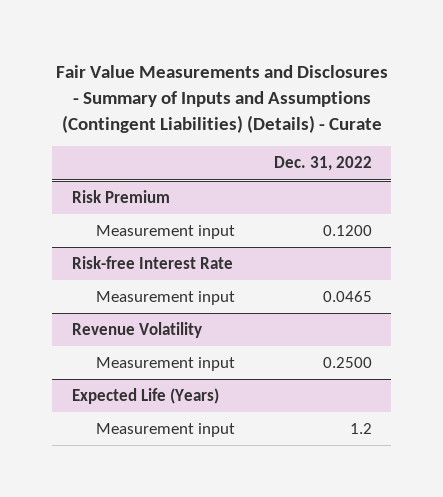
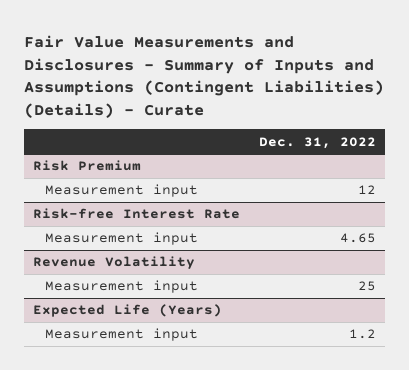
@ Risk Premium
- Measurement input | 0.1200
+ Measurement input | 12
@ Risk-free Interest Rate
- Measurement input | 0.0465
+ Measurement input | 4.65
@ Revenue Volatility
- Measurement input | 0.2500
+ Measurement input | 25

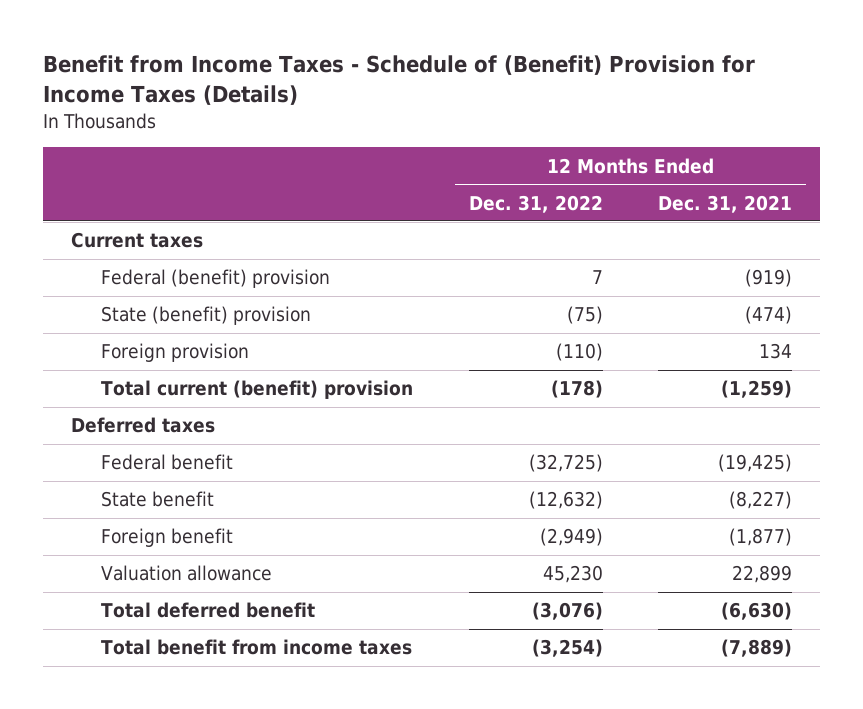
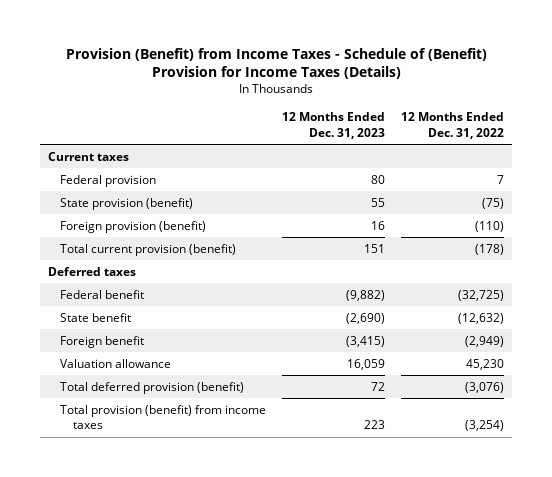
- Benefit from Income Taxes - Schedule of (Benefit) Provision for Income Taxes (Details)
+ Provision (Benefit) from Income Taxes - Schedule of (Benefit) Provision for Income Taxes (Details)
- | 12 Months Ended Dec. 31, 2022 | 12 Months Ended Dec. 31, 2021
+ | 12 Months Ended Dec. 31, 2023 | 12 Months Ended Dec. 31, 2022
- Federal (benefit) provision | 7 | (919)
- State (benefit) provision | (75) | (474)
- Foreign provision | (110) | 134
- Total current (benefit) provision | (178) | (1,259)
+ Federal provision | 80 | 7
+ State provision (benefit) | 55 | (75)
+ Foreign provision (benefit) | 16 | (110)
+ Total current provision (benefit) | 151 | (178)
- Total deferred benefit | (3,076) | (6,630)
- Total benefit from income taxes | (3,254) | (7,889)
+ Total deferred provision (benefit) | 72 | (3,076)
+ Total provision (benefit) from income taxes | 223 | (3,254)

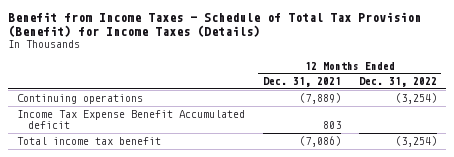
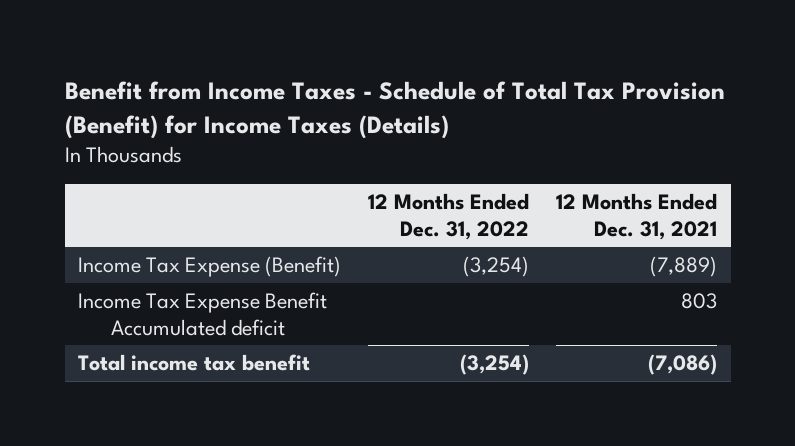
- | 12 Months Ended Dec. 31, 2021 | 12 Months Ended Dec. 31, 2022
+ | 12 Months Ended Dec. 31, 2022 | 12 Months Ended Dec. 31, 2021
- Continuing operations | (7,889) | (3,254)
+ Income Tax Expense (Benefit) | (3,254) | (7,889)

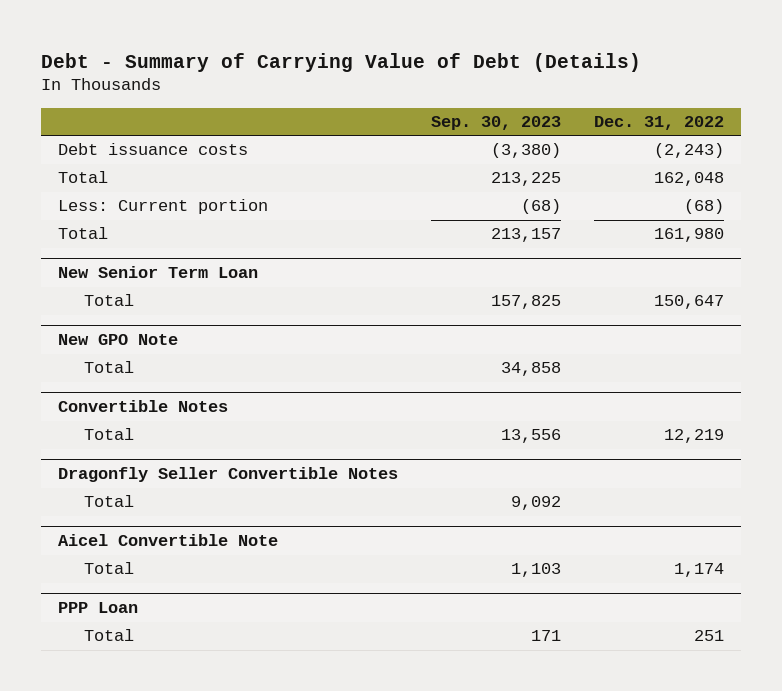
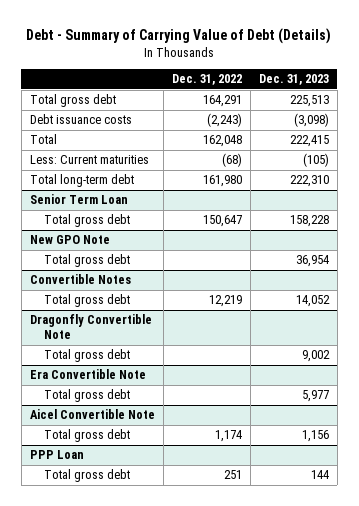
- | Sep. 30, 2023 | Dec. 31, 2022
+ | Dec. 31, 2022 | Dec. 31, 2023
+ Total gross debt | 164,291 | 225,513
- Less: Current portion | (68) | (68)
- Total | 213,157 | 161,980
- New Senior Term Loan
- Total | 157,825 | 150,647
+ Less: Current maturities | (68) | (105)
+ Total long-term debt | 161,980 | 222,310
+ Senior Term Loan
+ Total gross debt | 150,647 | 158,228
@ New GPO Note
- Total | 34,858 |
+ Total gross debt | | 36,954
@ Convertible Notes
- Total | 13,556 | 12,219
- Dragonfly Seller Convertible Notes
- Total | 9,092 |
@ Convertible Notes
+ Total gross debt | 12,219 | 14,052
+ Dragonfly Convertible Note
+ Total gross debt | | 9,002
+ Era Convertible Note
+ Total gross debt | | 5,977
@ Aicel Convertible Note
- Total | 1,103 | 1,174
+ Total gross debt | 1,174 | 1,156
@ PPP Loan
- Total | 171 | 251
+ Total gross debt | 251 | 144

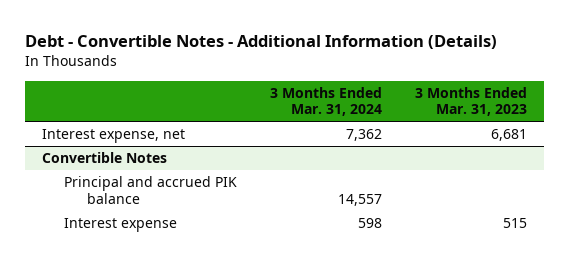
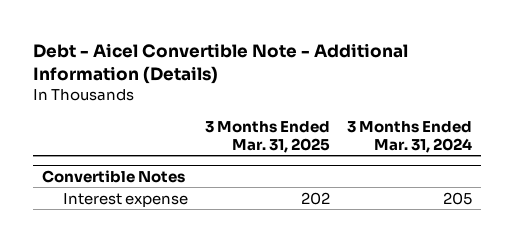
- Debt - Convertible Notes - Additional Information (Details)
+ Debt - Aicel Convertible Note - Additional Information (Details)
- | 3 Months Ended Mar. 31, 2024 | 3 Months Ended Mar. 31, 2023
+ | 3 Months Ended Mar. 31, 2025 | 3 Months Ended Mar. 31, 2024
- Interest expense, net | 7,362 | 6,681
@ Convertible Notes
- Principal and accrued PIK balance | 14,557 |
- Interest expense | 598 | 515
+ Interest expense | 202 | 205

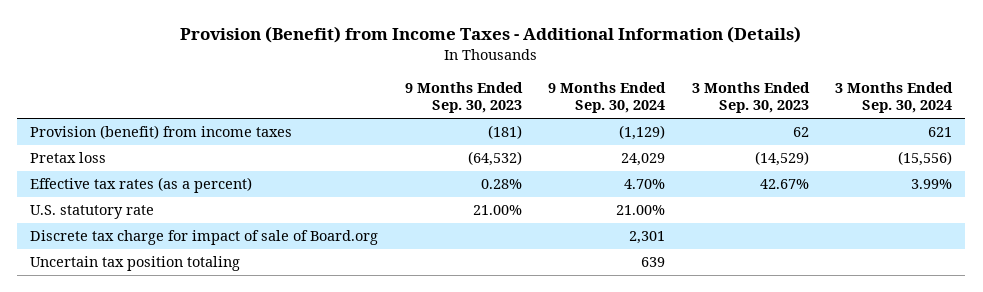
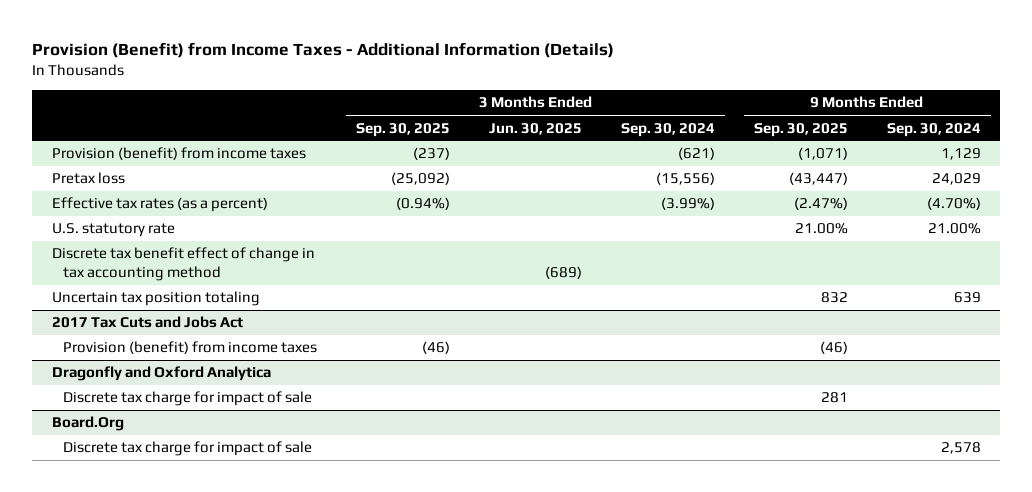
- | 9 Months Ended Sep. 30, 2023 | 9 Months Ended Sep. 30, 2024 | 3 Months Ended Sep. 30, 2023 | 3 Months Ended Sep. 30, 2024
+ | 3 Months Ended Sep. 30, 2025 | 3 Months Ended Jun. 30, 2025 | 3 Months Ended Sep. 30, 2024 | 9 Months Ended Sep. 30, 2025 | 9 Months Ended Sep. 30, 2024
- Provision (benefit) from income taxes | (181) | (1,129) | 62 | 621
+ Provision (benefit) from income taxes | (237) | | (621) | (1,071) | 1,129
- Effective tax rates (as a percent) | 0.28% | 4.70% | 42.67% | 3.99%
+ Effective tax rates (as a percent) | (0.94%) | | (3.99%) | (2.47%) | (4.70%)
- Discrete tax charge for impact of sale of Board.org | | 2,301 | |
+ Discrete tax benefit effect of change in tax accounting method | | (689) | | |
+ 2017 Tax Cuts and Jobs Act
+ Provision (benefit) from income taxes | (46) | | | (46) |
+ Dragonfly and Oxford Analytica
+ Discrete tax charge for impact of sale | | | | 281 |
+ Board.Org
+ Discrete tax charge for impact of sale | | | | | 2,578

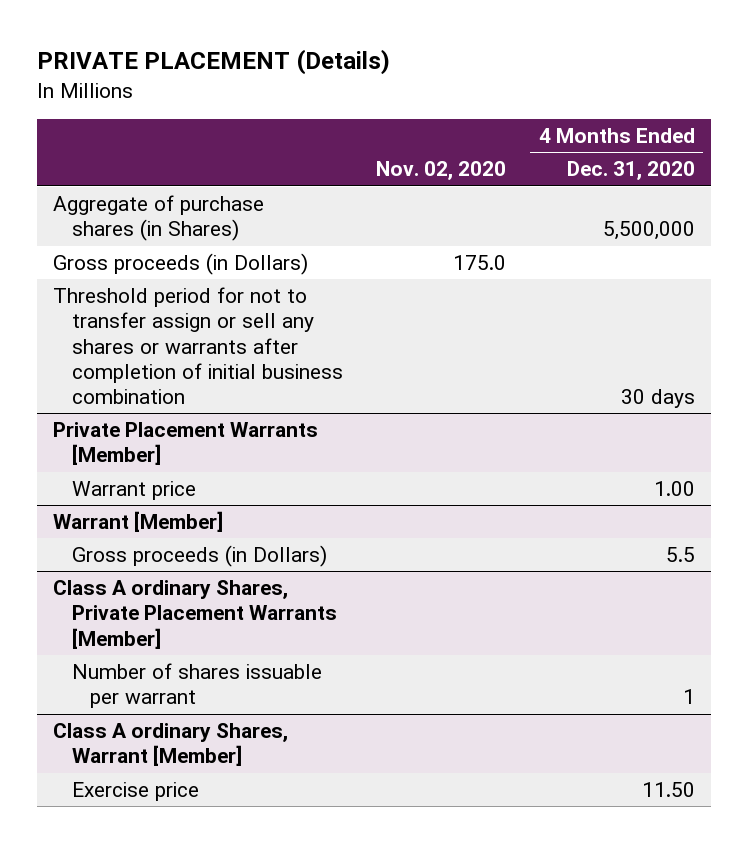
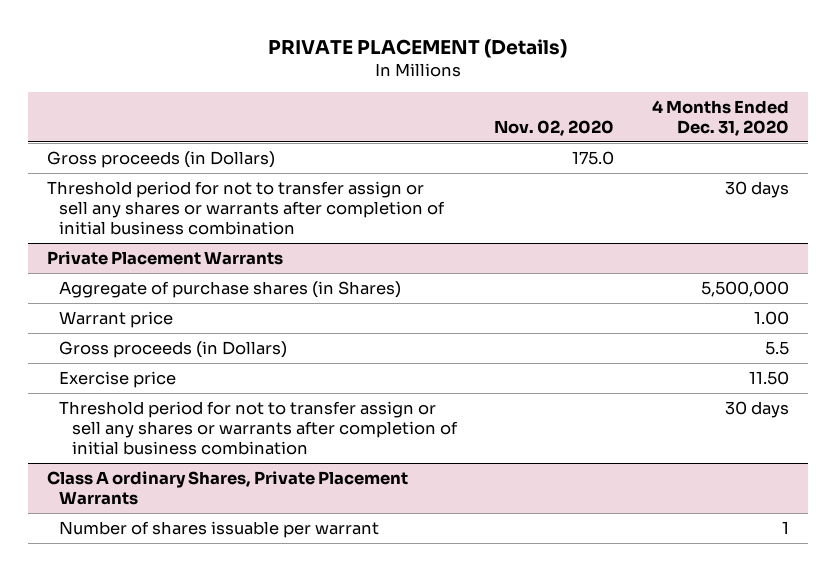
- Aggregate of purchase shares (in Shares) | | 5,500,000
- Private Placement Warrants [Member]
+ Private Placement Warrants
+ Aggregate of purchase shares (in Shares) | | 5,500,000
- Warrant [Member]
- Class A ordinary Shares, Private Placement Warrants [Member]
- Number of shares issuable per warrant | | 1
- Class A ordinary Shares, Warrant [Member]
+ Threshold period for not to transfer assign or sell any shares or warrants after completion of initial business combination | | 30 days
+ Class A ordinary Shares, Private Placement Warrants
+ Number of shares issuable per warrant | | 1

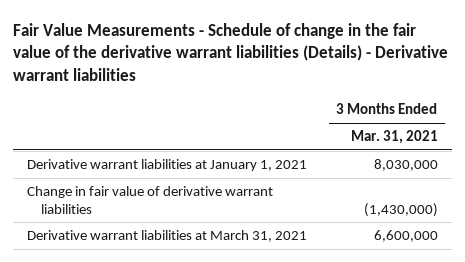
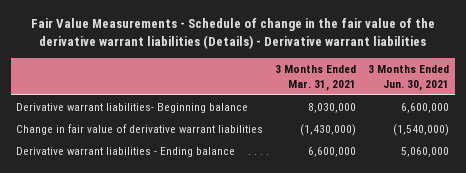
- | 3 Months Ended Mar. 31, 2021
+ | 3 Months Ended Mar. 31, 2021 | 3 Months Ended Jun. 30, 2021
- Derivative warrant liabilities at January 1, 2021 | 8,030,000
+ Derivative warrant liabilities- Beginning balance | 8,030,000 | 6,600,000
- Derivative warrant liabilities at March 31, 2021 | 6,600,000
+ Derivative warrant liabilities - Ending balance | 6,600,000 | 5,060,000

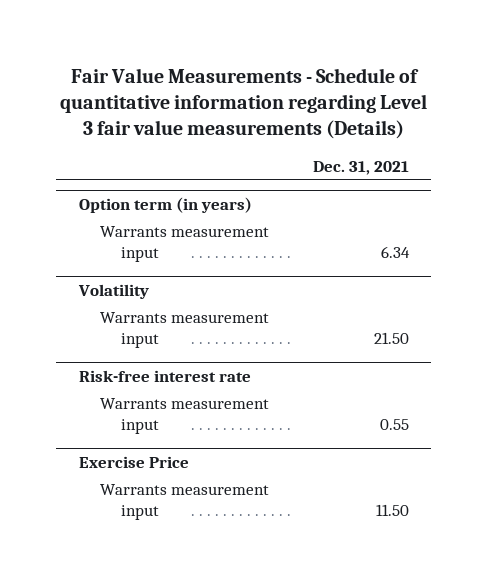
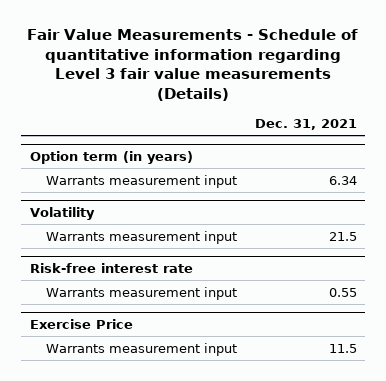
@ Volatility
- Warrants measurement input | 21.50
+ Warrants measurement input | 21.5
@ Exercise Price
- Warrants measurement input | 11.50
+ Warrants measurement input | 11.5

